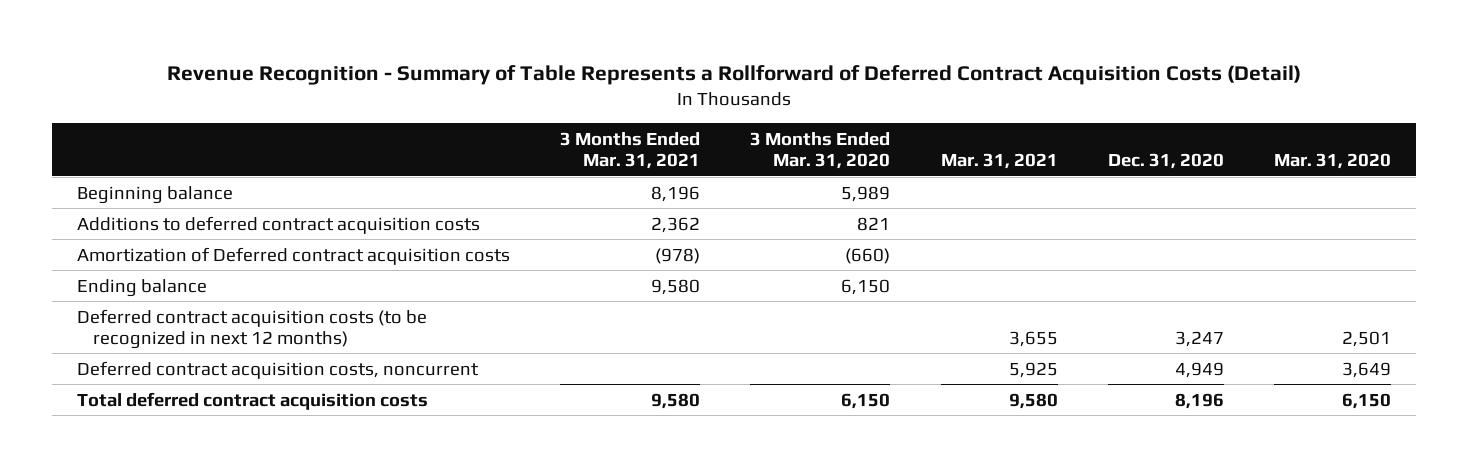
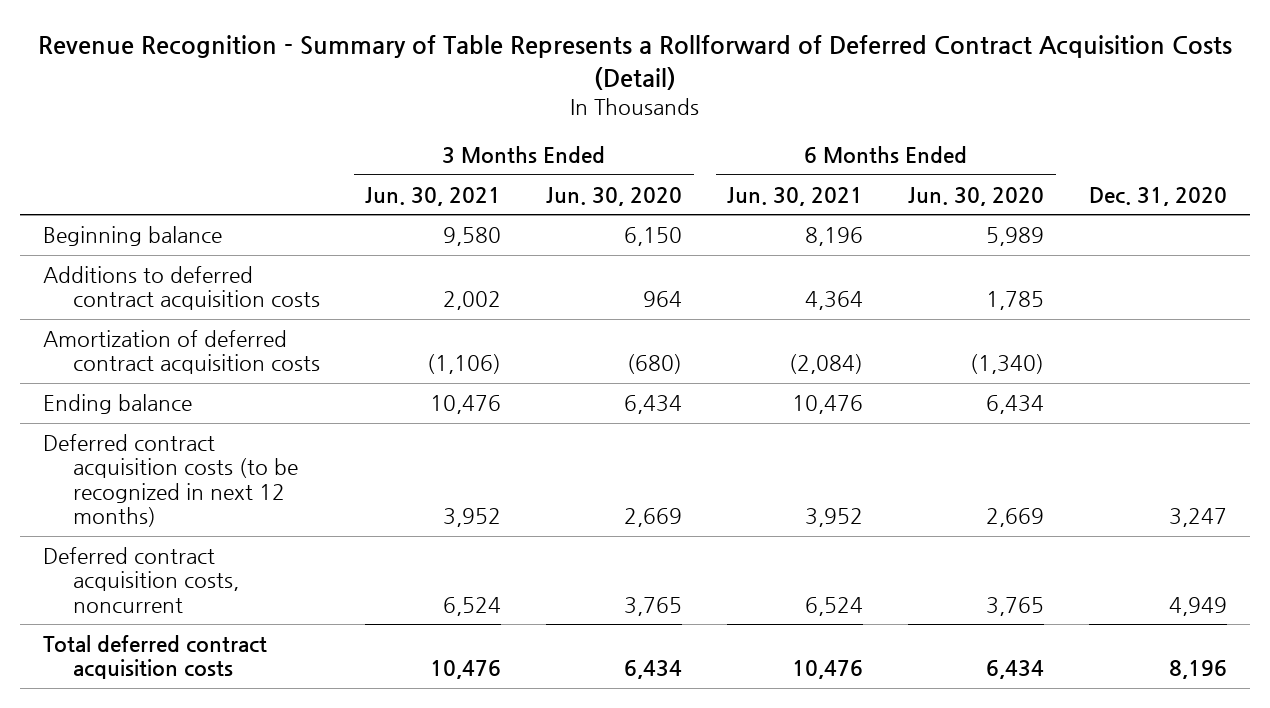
- | 3 Months Ended Mar. 31, 2021 | 3 Months Ended Mar. 31, 2020 | Mar. 31, 2021 | Dec. 31, 2020 | Mar. 31, 2020
+ | 3 Months Ended Jun. 30, 2021 | 3 Months Ended Jun. 30, 2020 | 6 Months Ended Jun. 30, 2021 | 6 Months Ended Jun. 30, 2020 | Dec. 31, 2020
- Amortization of Deferred contract acquisition costs | (978) | (660) | | |
+ Amortization of deferred contract acquisition costs | (1,106) | (680) | (2,084) | (1,340) |

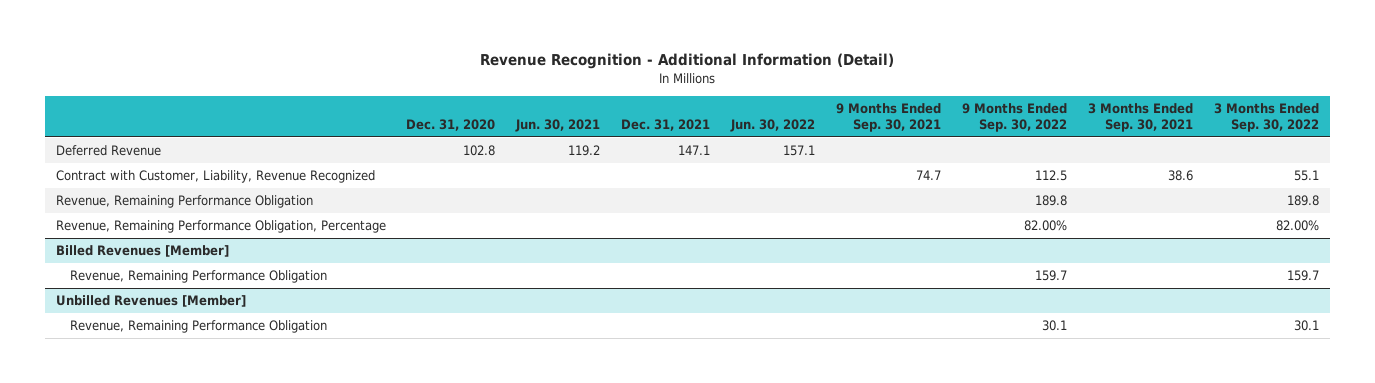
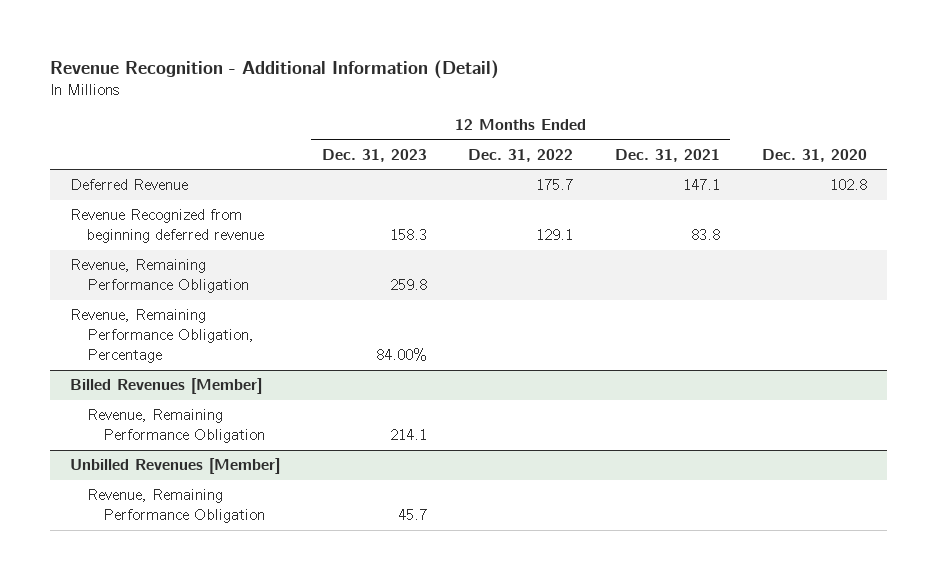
- | Dec. 31, 2020 | Jun. 30, 2021 | Dec. 31, 2021 | Jun. 30, 2022 | 9 Months Ended Sep. 30, 2021 | 9 Months Ended Sep. 30, 2022 | 3 Months Ended Sep. 30, 2021 | 3 Months Ended Sep. 30, 2022
+ | 12 Months Ended Dec. 31, 2023 | 12 Months Ended Dec. 31, 2022 | 12 Months Ended Dec. 31, 2021 | Dec. 31, 2020
- Contract with Customer, Liability, Revenue Recognized | | | | | 74.7 | 112.5 | 38.6 | 55.1
+ Revenue Recognized from beginning deferred revenue | 158.3 | 129.1 | 83.8 |

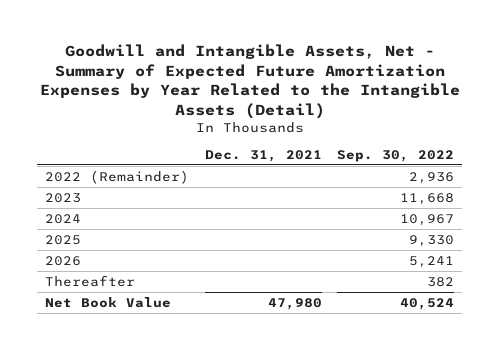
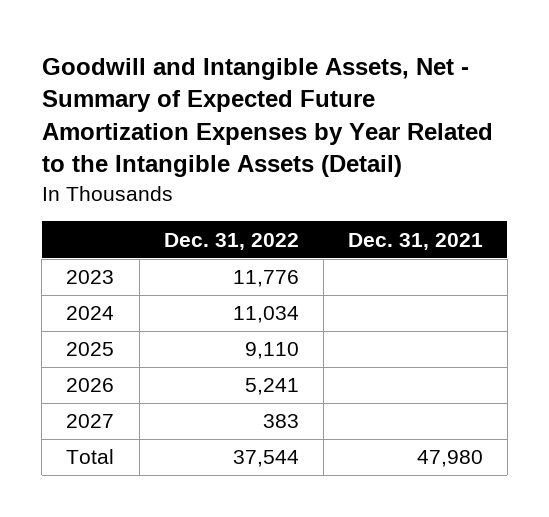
- | Dec. 31, 2021 | Sep. 30, 2022
+ | Dec. 31, 2022 | Dec. 31, 2021
- 2022 (Remainder) | | 2,936
- Thereafter | | 382
- Net Book Value | 47,980 | 40,524
+ 2027 | 383 |
+ Total | 37,544 | 47,980

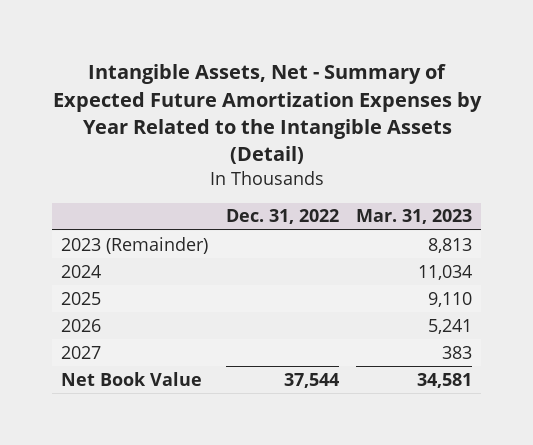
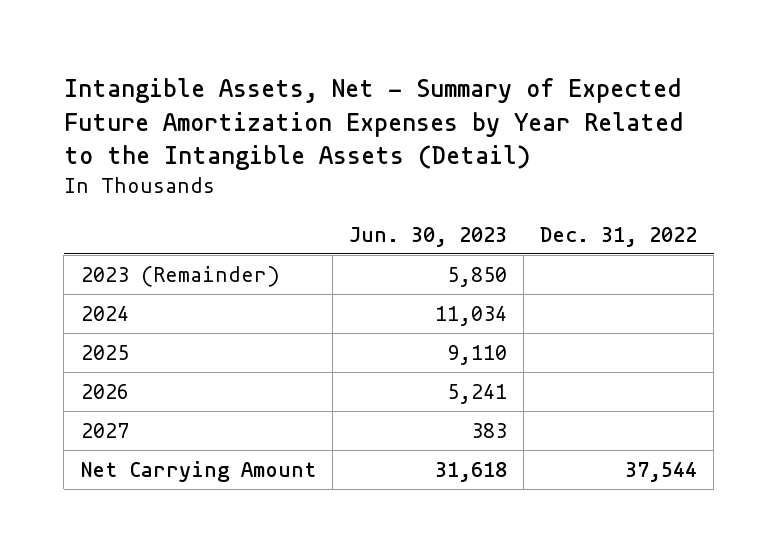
- | Dec. 31, 2022 | Mar. 31, 2023
+ | Jun. 30, 2023 | Dec. 31, 2022
- Net Book Value | 37,544 | 34,581
+ Net Carrying Amount | 31,618 | 37,544

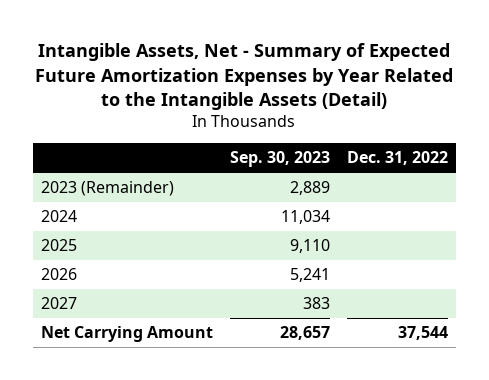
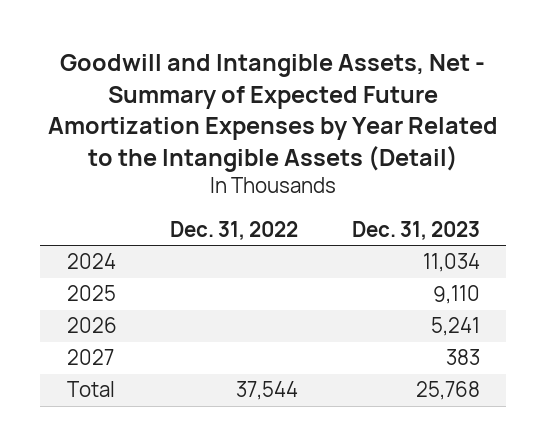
- Intangible Assets, Net - Summary of Expected Future Amortization Expenses by Year Related to the Intangible Assets (Detail)
+ Goodwill and Intangible Assets, Net - Summary of Expected Future Amortization Expenses by Year Related to the Intangible Assets (Detail)
- | Sep. 30, 2023 | Dec. 31, 2022
+ | Dec. 31, 2022 | Dec. 31, 2023
- 2023 (Remainder) | 2,889 |
- Net Carrying Amount | 28,657 | 37,544
+ Total | 37,544 | 25,768

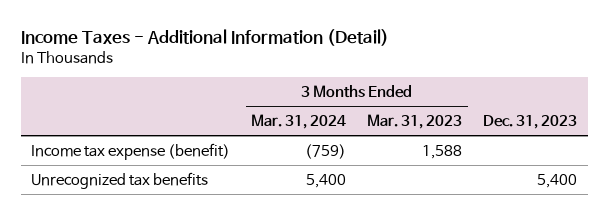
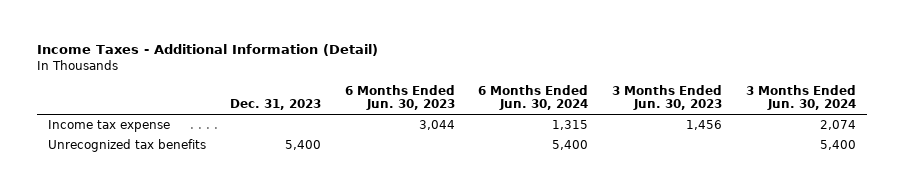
- | 3 Months Ended Mar. 31, 2024 | 3 Months Ended Mar. 31, 2023 | Dec. 31, 2023
+ | Dec. 31, 2023 | 6 Months Ended Jun. 30, 2023 | 6 Months Ended Jun. 30, 2024 | 3 Months Ended Jun. 30, 2023 | 3 Months Ended Jun. 30, 2024
- Income tax expense (benefit) | (759) | 1,588 |
+ Income tax expense | | 3,044 | 1,315 | 1,456 | 2,074

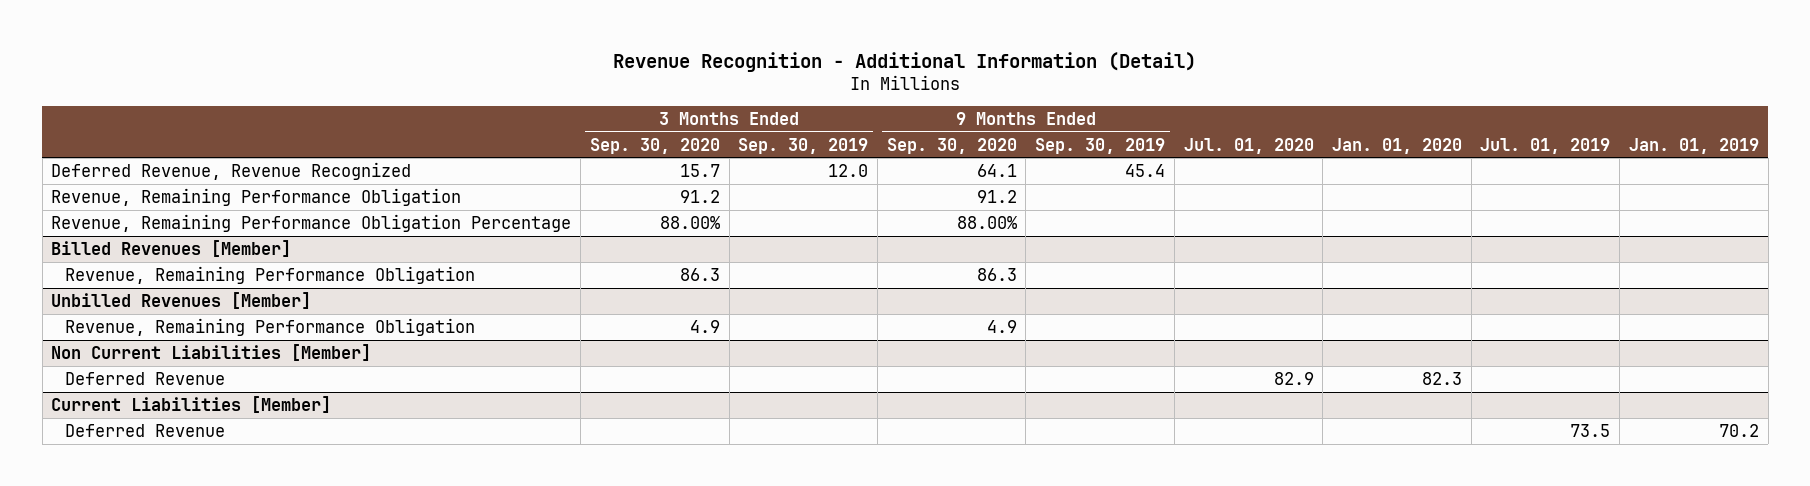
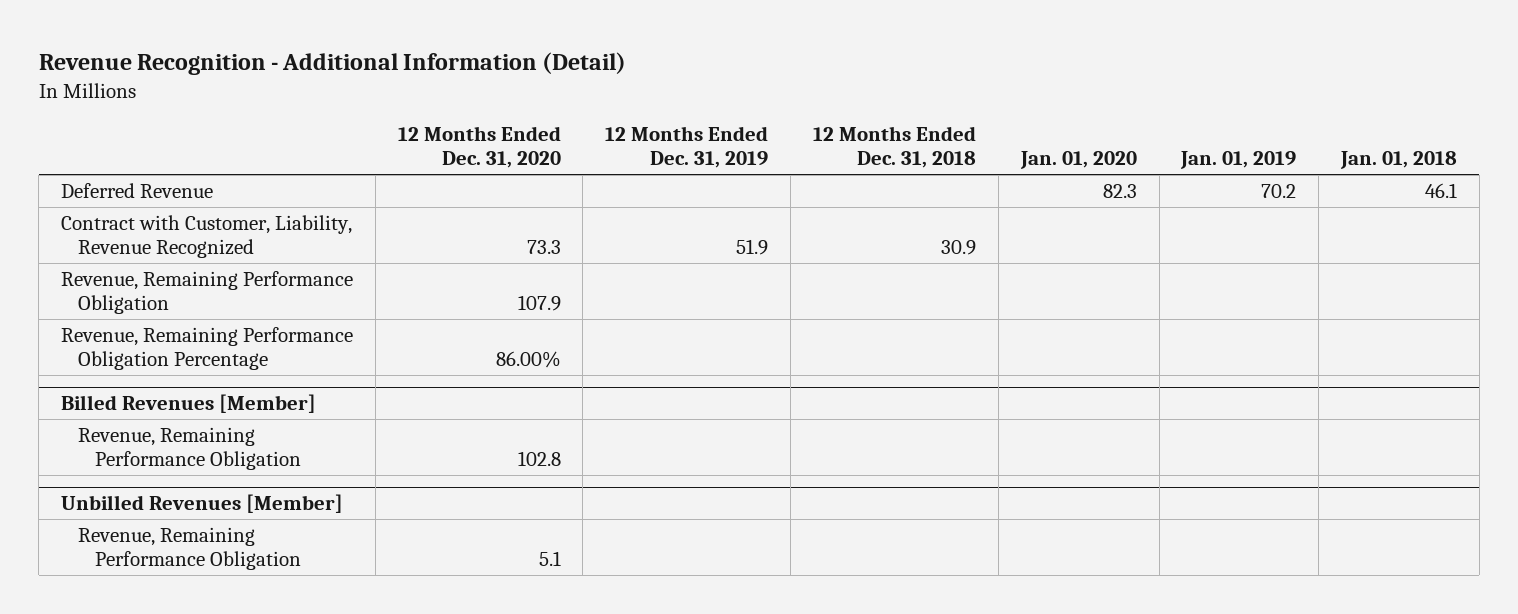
- | 3 Months Ended Sep. 30, 2020 | 3 Months Ended Sep. 30, 2019 | 9 Months Ended Sep. 30, 2020 | 9 Months Ended Sep. 30, 2019 | Jul. 01, 2020 | Jan. 01, 2020 | Jul. 01, 2019 | Jan. 01, 2019
+ | 12 Months Ended Dec. 31, 2020 | 12 Months Ended Dec. 31, 2019 | 12 Months Ended Dec. 31, 2018 | Jan. 01, 2020 | Jan. 01, 2019 | Jan. 01, 2018
- Deferred Revenue, Revenue Recognized | 15.7 | 12.0 | 64.1 | 45.4 | | | |
+ Deferred Revenue | | | | 82.3 | 70.2 | 46.1
+ Contract with Customer, Liability, Revenue Recognized | 73.3 | 51.9 | 30.9 | | |
- Non Current Liabilities [Member]
- Deferred Revenue | | | | | 82.9 | 82.3 | |
- Current Liabilities [Member]
- Deferred Revenue | | | | | | | 73.5 | 70.2

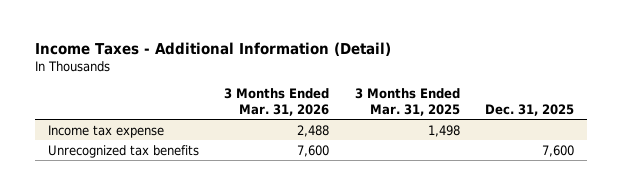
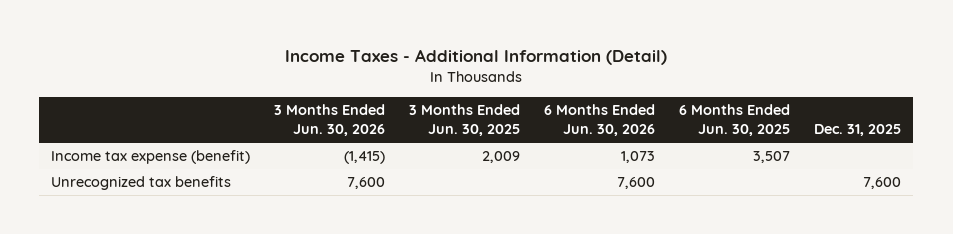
- | 3 Months Ended Mar. 31, 2026 | 3 Months Ended Mar. 31, 2025 | Dec. 31, 2025
+ | 3 Months Ended Jun. 30, 2026 | 3 Months Ended Jun. 30, 2025 | 6 Months Ended Jun. 30, 2026 | 6 Months Ended Jun. 30, 2025 | Dec. 31, 2025
- Income tax expense | 2,488 | 1,498 |
+ Income tax expense (benefit) | (1,415) | 2,009 | 1,073 | 3,507 |

